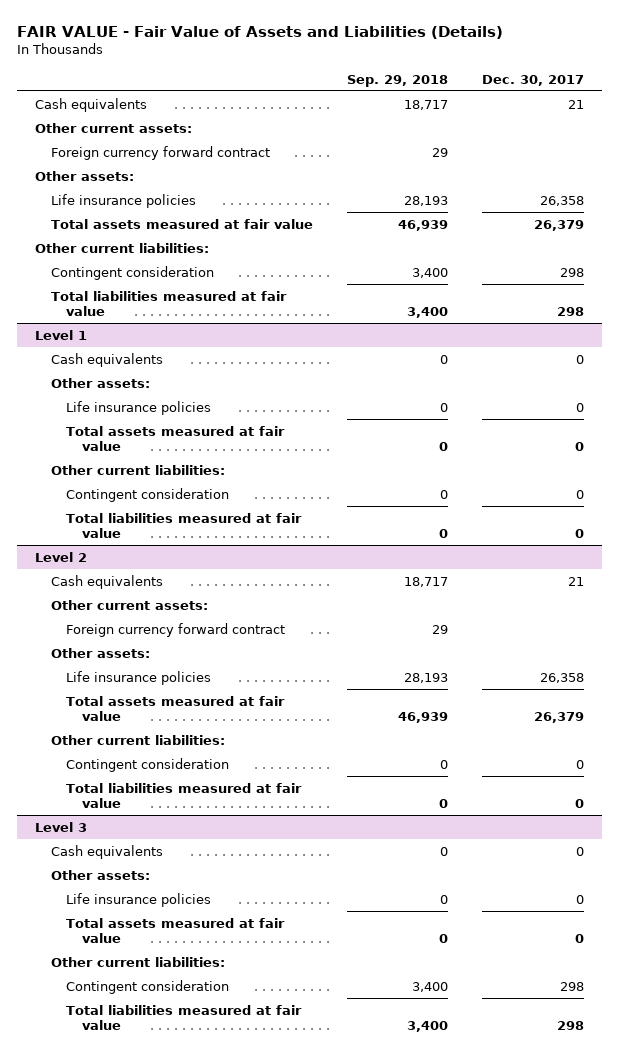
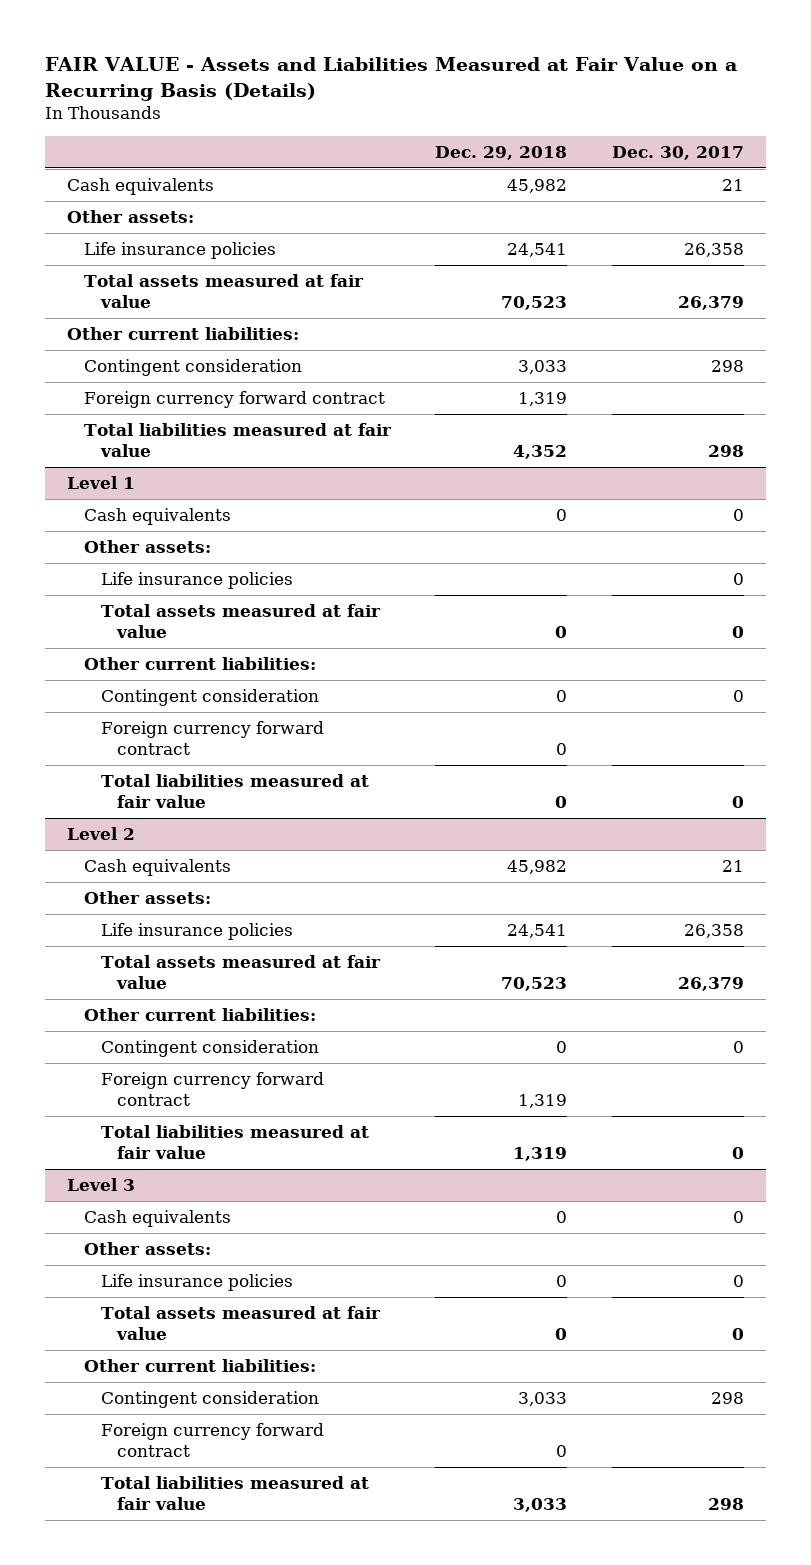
- FAIR VALUE - Fair Value of Assets and Liabilities (Details)
+ FAIR VALUE - Assets and Liabilities Measured at Fair Value on a Recurring Basis (Details)
- | Sep. 29, 2018 | Dec. 30, 2017
+ | Dec. 29, 2018 | Dec. 30, 2017
- Other current assets:
moved down: Foreign currency forward contract | 1,319 |
@ Level 1
+ Foreign currency forward contract | 0 |
@ Level 2
- Other current assets:
moved down: Foreign currency forward contract | 1,319 |
@ Level 3
+ Foreign currency forward contract | 0 |

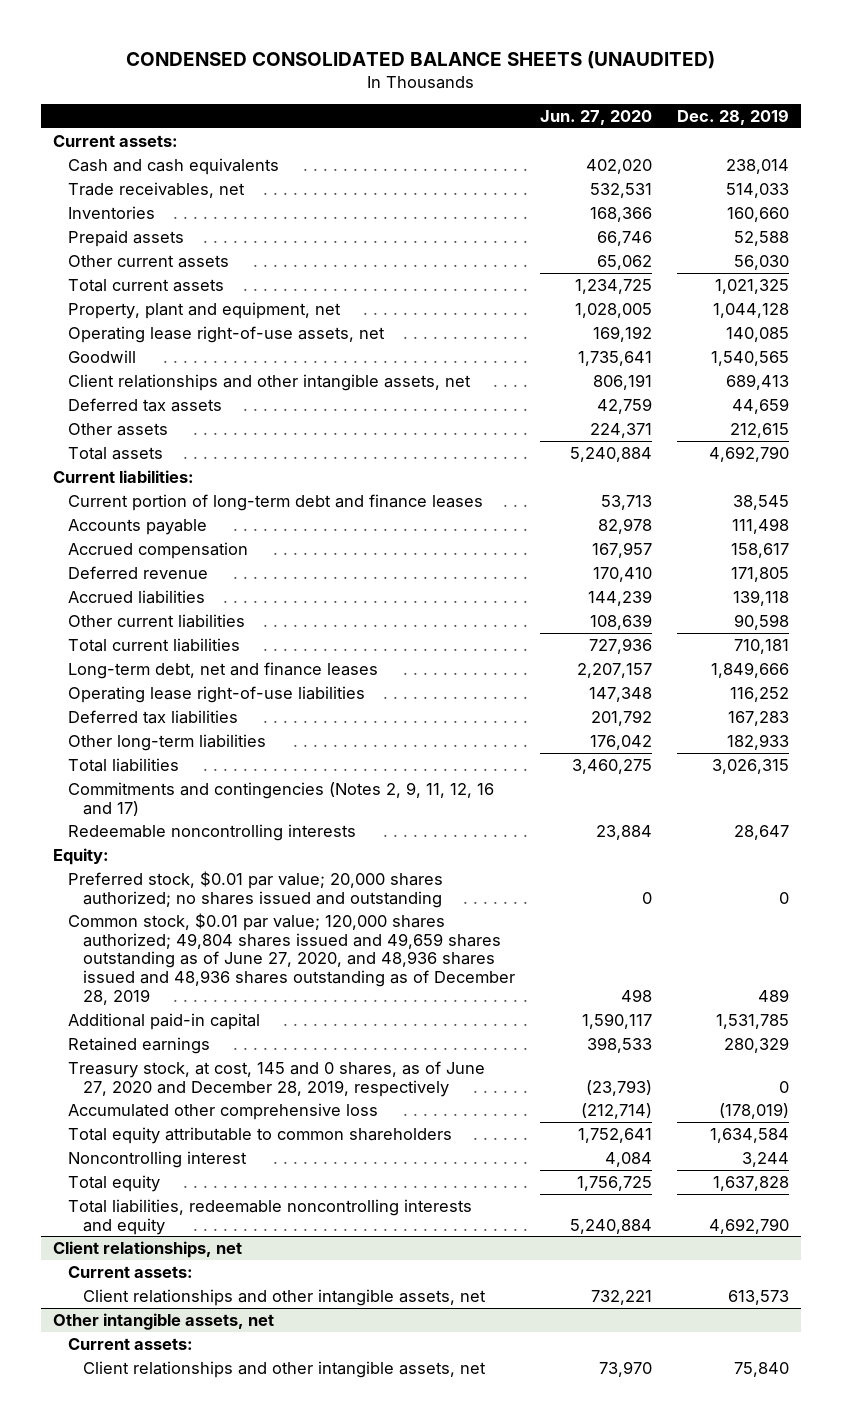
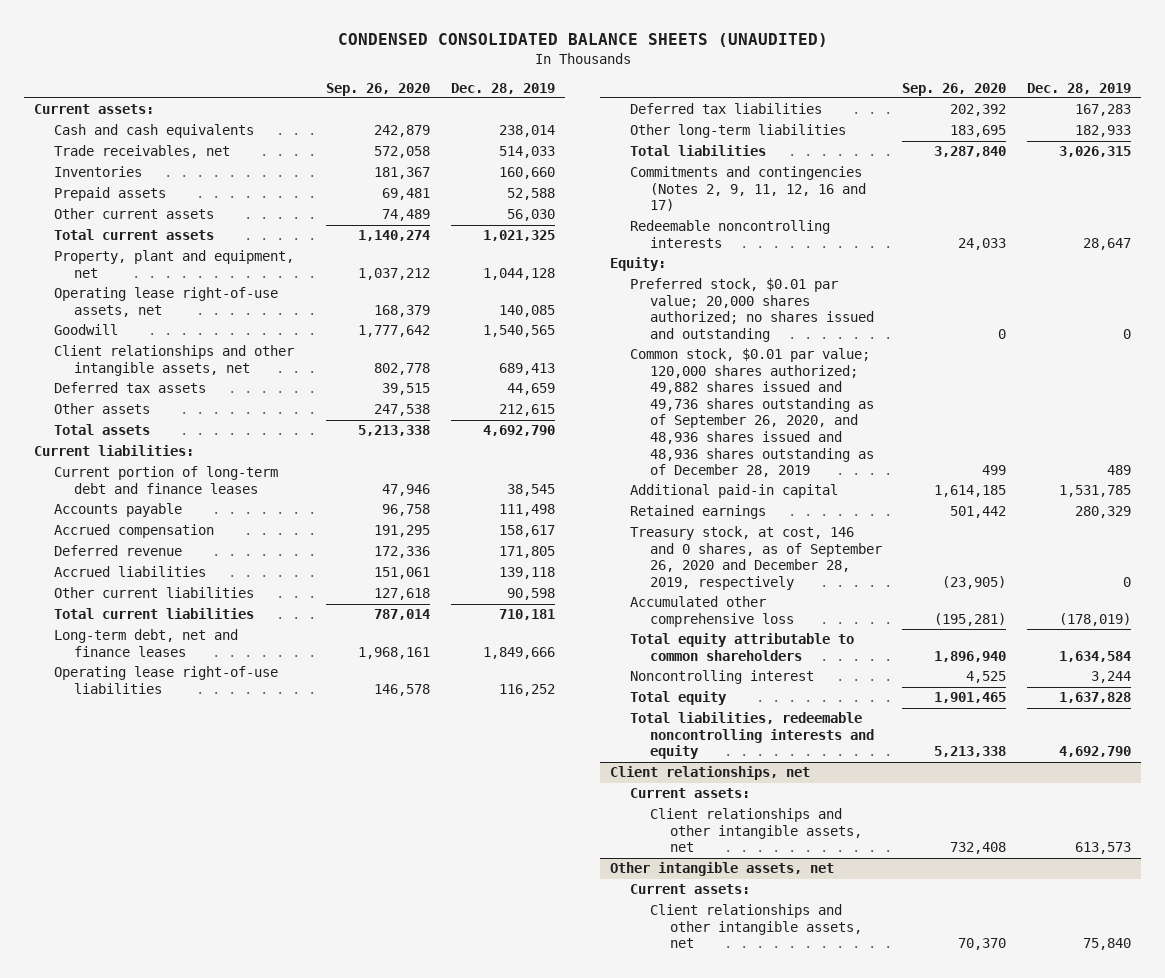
- | Jun. 27, 2020 | Dec. 28, 2019
+ | Sep. 26, 2020 | Dec. 28, 2019
- Common stock, $0.01 par value; 120,000 shares authorized; 49,804 shares issued and 49,659 shares outstanding as of June 27, 2020, and 48,936 shares issued and 48,936 shares outstanding as of December 28, 2019 | 498 | 489
+ Common stock, $0.01 par value; 120,000 shares authorized; 49,882 shares issued and 49,736 shares outstanding as of September 26, 2020, and 48,936 shares issued and 48,936 shares outstanding as of December 28, 2019 | 499 | 489
- Treasury stock, at cost, 145 and 0 shares, as of June 27, 2020 and December 28, 2019, respectively | (23,793) | 0
+ Treasury stock, at cost, 146 and 0 shares, as of September 26, 2020 and December 28, 2019, respectively | (23,905) | 0

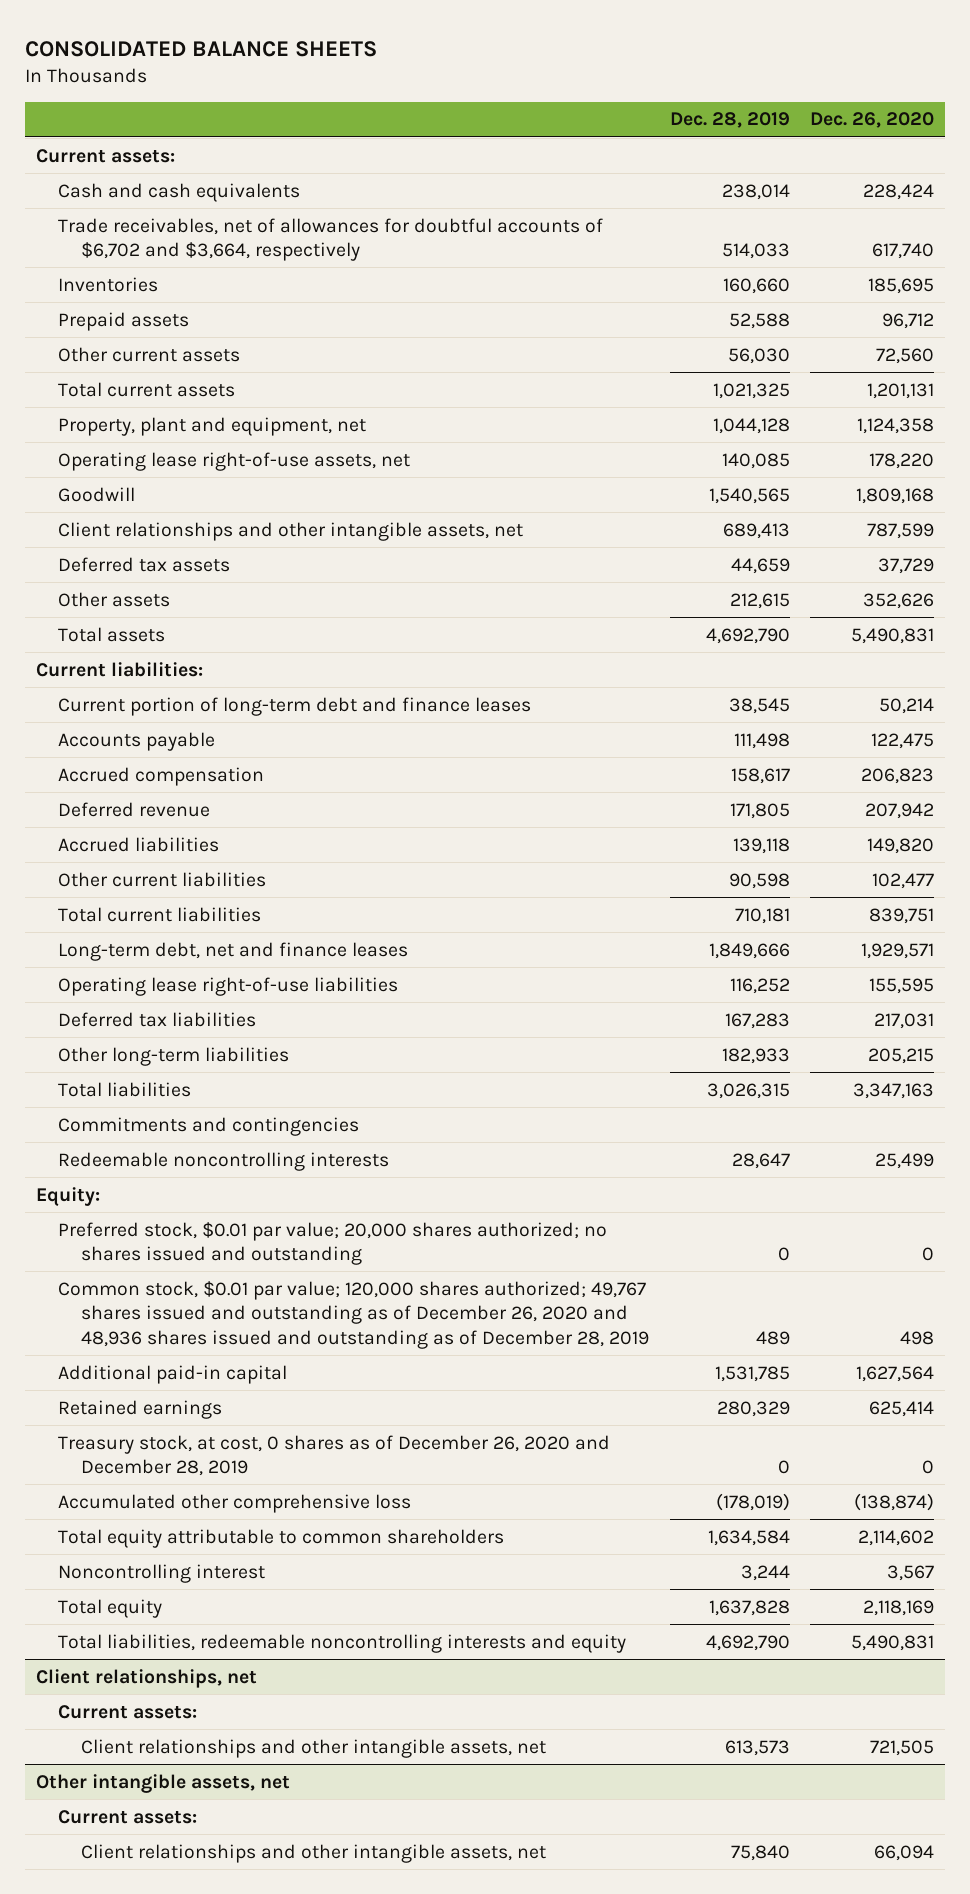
- CONDENSED CONSOLIDATED BALANCE SHEETS (UNAUDITED)
+ CONSOLIDATED BALANCE SHEETS
- | Sep. 26, 2020 | Dec. 28, 2019
+ | Dec. 28, 2019 | Dec. 26, 2020
- Trade receivables, net | 572,058 | 514,033
+ Trade receivables, net of allowances for doubtful accounts of $6,702 and $3,664, respectively | 514,033 | 617,740
- Commitments and contingencies (Notes 2, 9, 11, 12, 16 and 17)
+ Commitments and contingencies
- Common stock, $0.01 par value; 120,000 shares authorized; 49,882 shares issued and 49,736 shares outstanding as of September 26, 2020, and 48,936 shares issued and 48,936 shares outstanding as of December 28, 2019 | 499 | 489
+ Common stock, $0.01 par value; 120,000 shares authorized; 49,767 shares issued and outstanding as of December 26, 2020 and 48,936 shares issued and outstanding as of December 28, 2019 | 489 | 498
- Treasury stock, at cost, 146 and 0 shares, as of September 26, 2020 and December 28, 2019, respectively | (23,905) | 0
+ Treasury stock, at cost, 0 shares as of December 26, 2020 and December 28, 2019 | 0 | 0

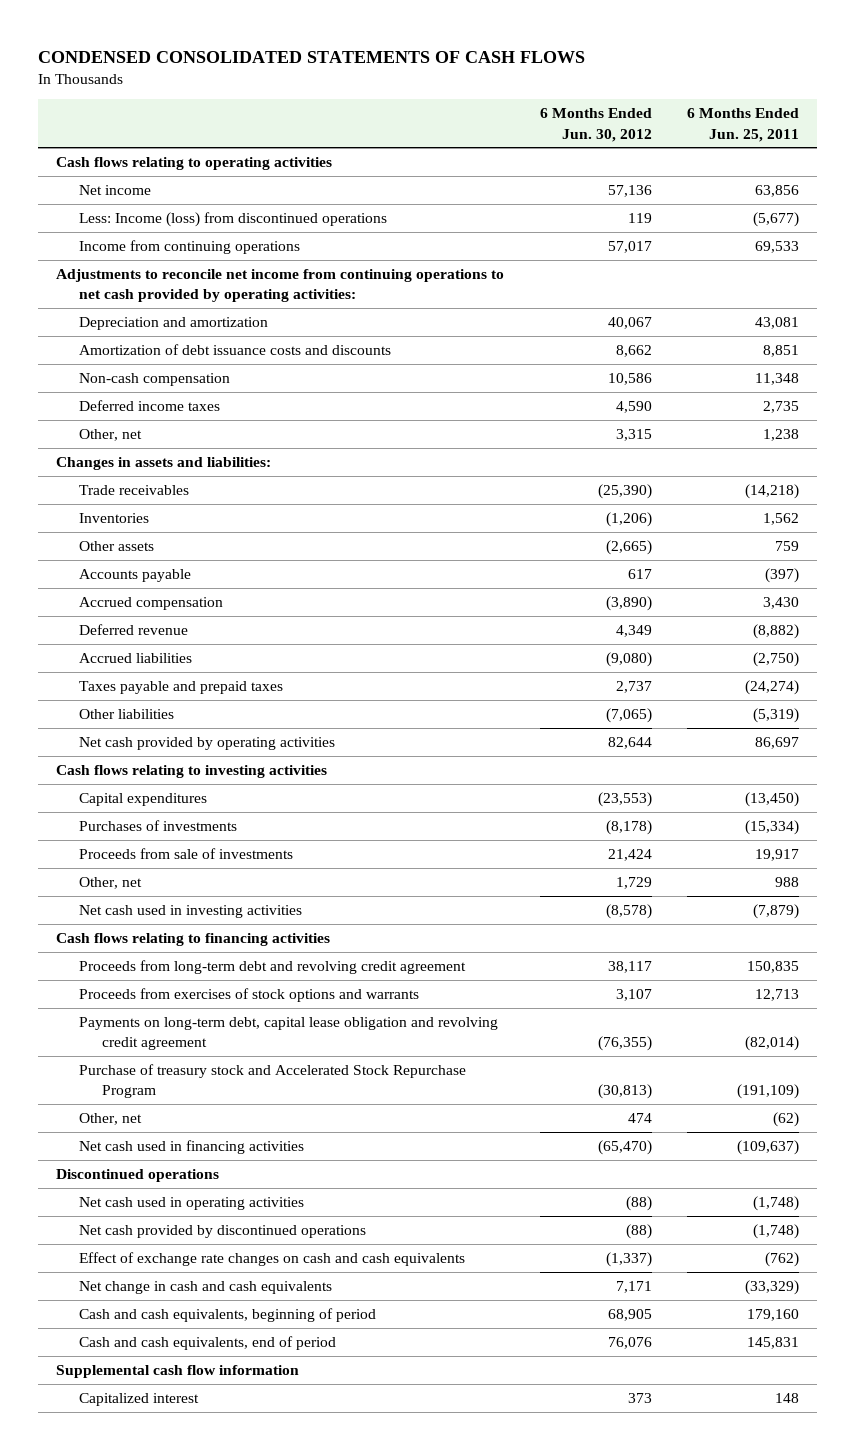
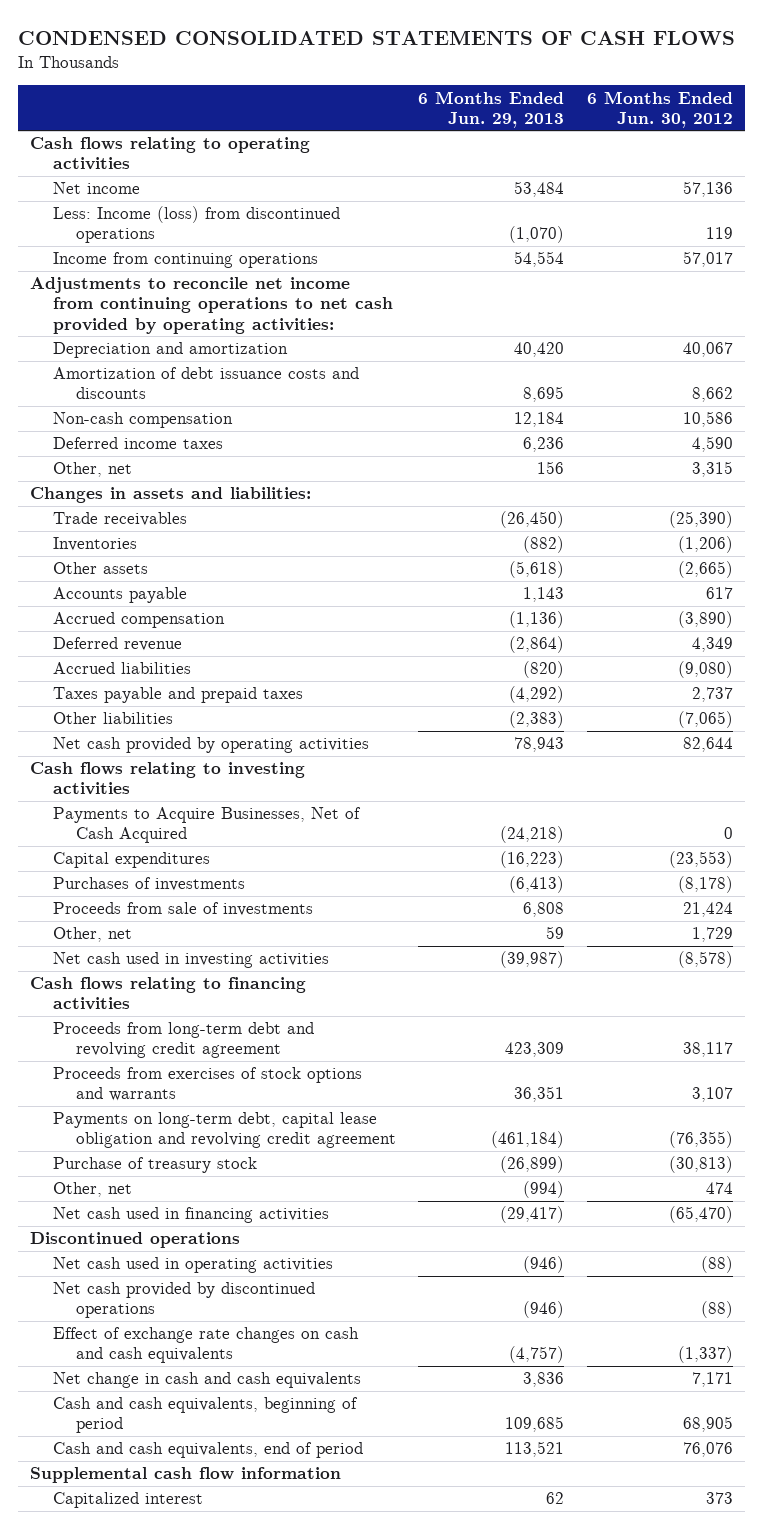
- | 6 Months Ended Jun. 30, 2012 | 6 Months Ended Jun. 25, 2011
+ | 6 Months Ended Jun. 29, 2013 | 6 Months Ended Jun. 30, 2012
+ Payments to Acquire Businesses, Net of Cash Acquired | (24,218) | 0
- Purchase of treasury stock and Accelerated Stock Repurchase Program | (30,813) | (191,109)
+ Purchase of treasury stock | (26,899) | (30,813)

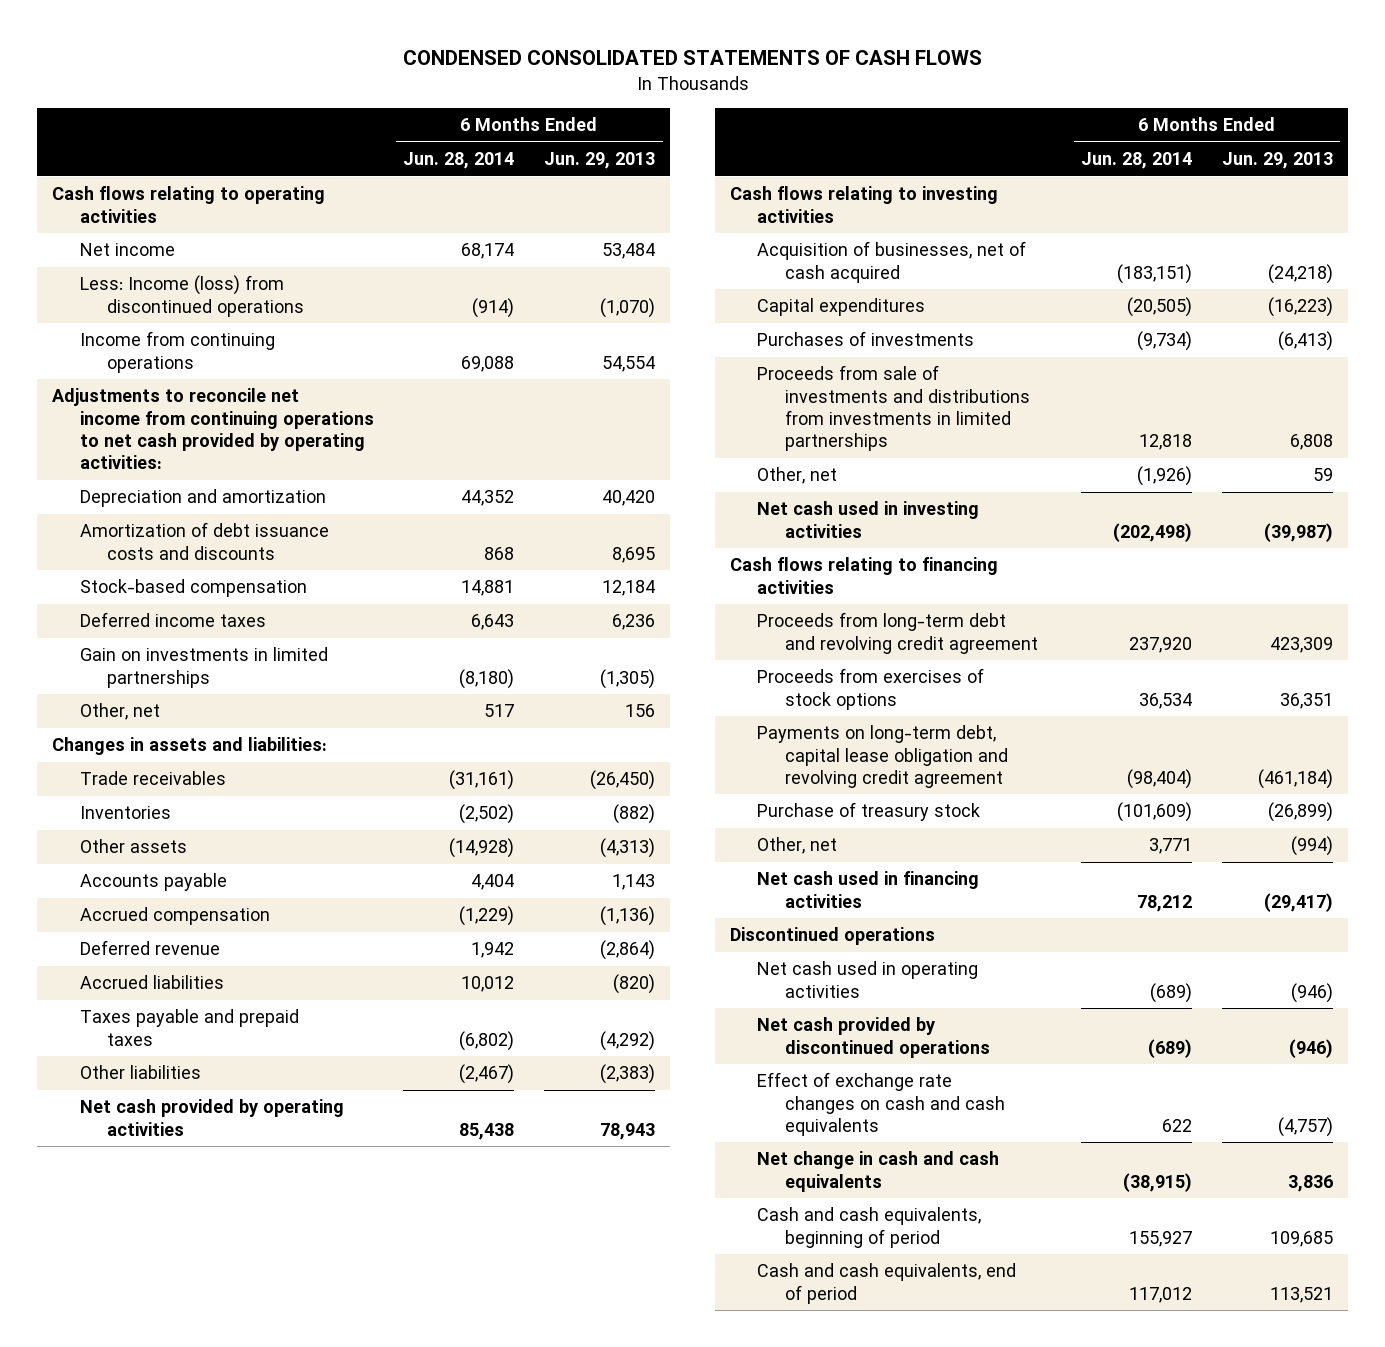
- | 6 Months Ended Jun. 29, 2013 | 6 Months Ended Jun. 30, 2012
+ | 6 Months Ended Jun. 28, 2014 | 6 Months Ended Jun. 29, 2013
- Non-cash compensation | 12,184 | 10,586
+ Stock-based compensation | 14,881 | 12,184
+ Gain on investments in limited partnerships | (8,180) | (1,305)
- Other assets | (5,618) | (2,665)
+ Other assets | (14,928) | (4,313)
- Payments to Acquire Businesses, Net of Cash Acquired | (24,218) | 0
+ Acquisition of businesses, net of cash acquired | (183,151) | (24,218)
- Proceeds from sale of investments | 6,808 | 21,424
+ Proceeds from sale of investments and distributions from investments in limited partnerships | 12,818 | 6,808
- Proceeds from exercises of stock options and warrants | 36,351 | 3,107
+ Proceeds from exercises of stock options | 36,534 | 36,351
- Supplemental cash flow information
- Capitalized interest | 62 | 373

